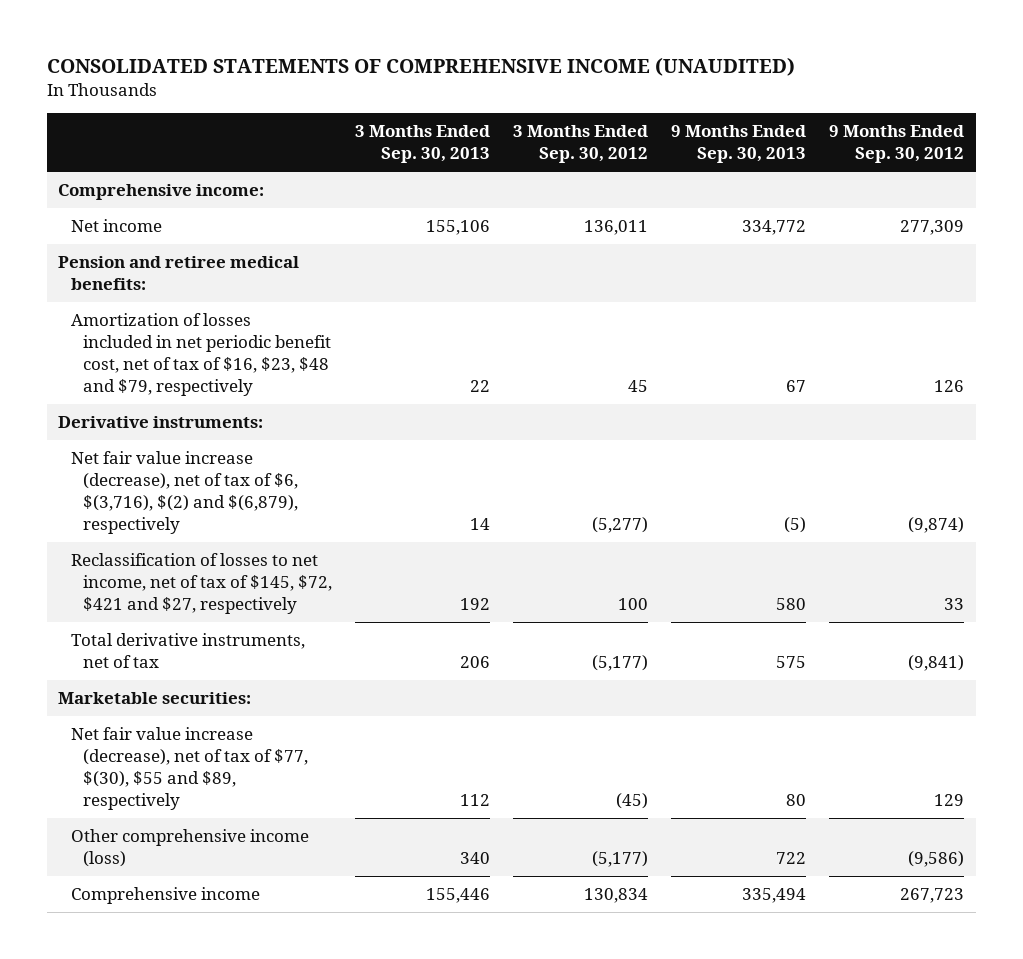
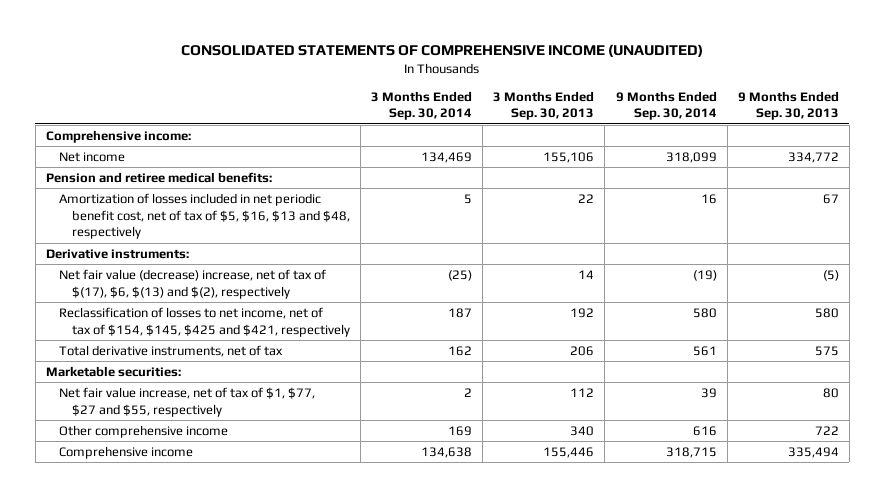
- | 3 Months Ended Sep. 30, 2013 | 3 Months Ended Sep. 30, 2012 | 9 Months Ended Sep. 30, 2013 | 9 Months Ended Sep. 30, 2012
+ | 3 Months Ended Sep. 30, 2014 | 3 Months Ended Sep. 30, 2013 | 9 Months Ended Sep. 30, 2014 | 9 Months Ended Sep. 30, 2013
- Amortization of losses included in net periodic benefit cost, net of tax of $16, $23, $48 and $79, respectively | 22 | 45 | 67 | 126
+ Amortization of losses included in net periodic benefit cost, net of tax of $5, $16, $13 and $48, respectively | 5 | 22 | 16 | 67
- Net fair value increase (decrease), net of tax of $6, $(3,716), $(2) and $(6,879), respectively | 14 | (5,277) | (5) | (9,874)
- Reclassification of losses to net income, net of tax of $145, $72, $421 and $27, respectively | 192 | 100 | 580 | 33
+ Net fair value (decrease) increase, net of tax of $(17), $6, $(13) and $(2), respectively | (25) | 14 | (19) | (5)
+ Reclassification of losses to net income, net of tax of $154, $145, $425 and $421, respectively | 187 | 192 | 580 | 580
- Net fair value increase (decrease), net of tax of $77, $(30), $55 and $89, respectively | 112 | (45) | 80 | 129
- Other comprehensive income (loss) | 340 | (5,177) | 722 | (9,586)
+ Net fair value increase, net of tax of $1, $77, $27 and $55, respectively | 2 | 112 | 39 | 80
+ Other comprehensive income | 169 | 340 | 616 | 722

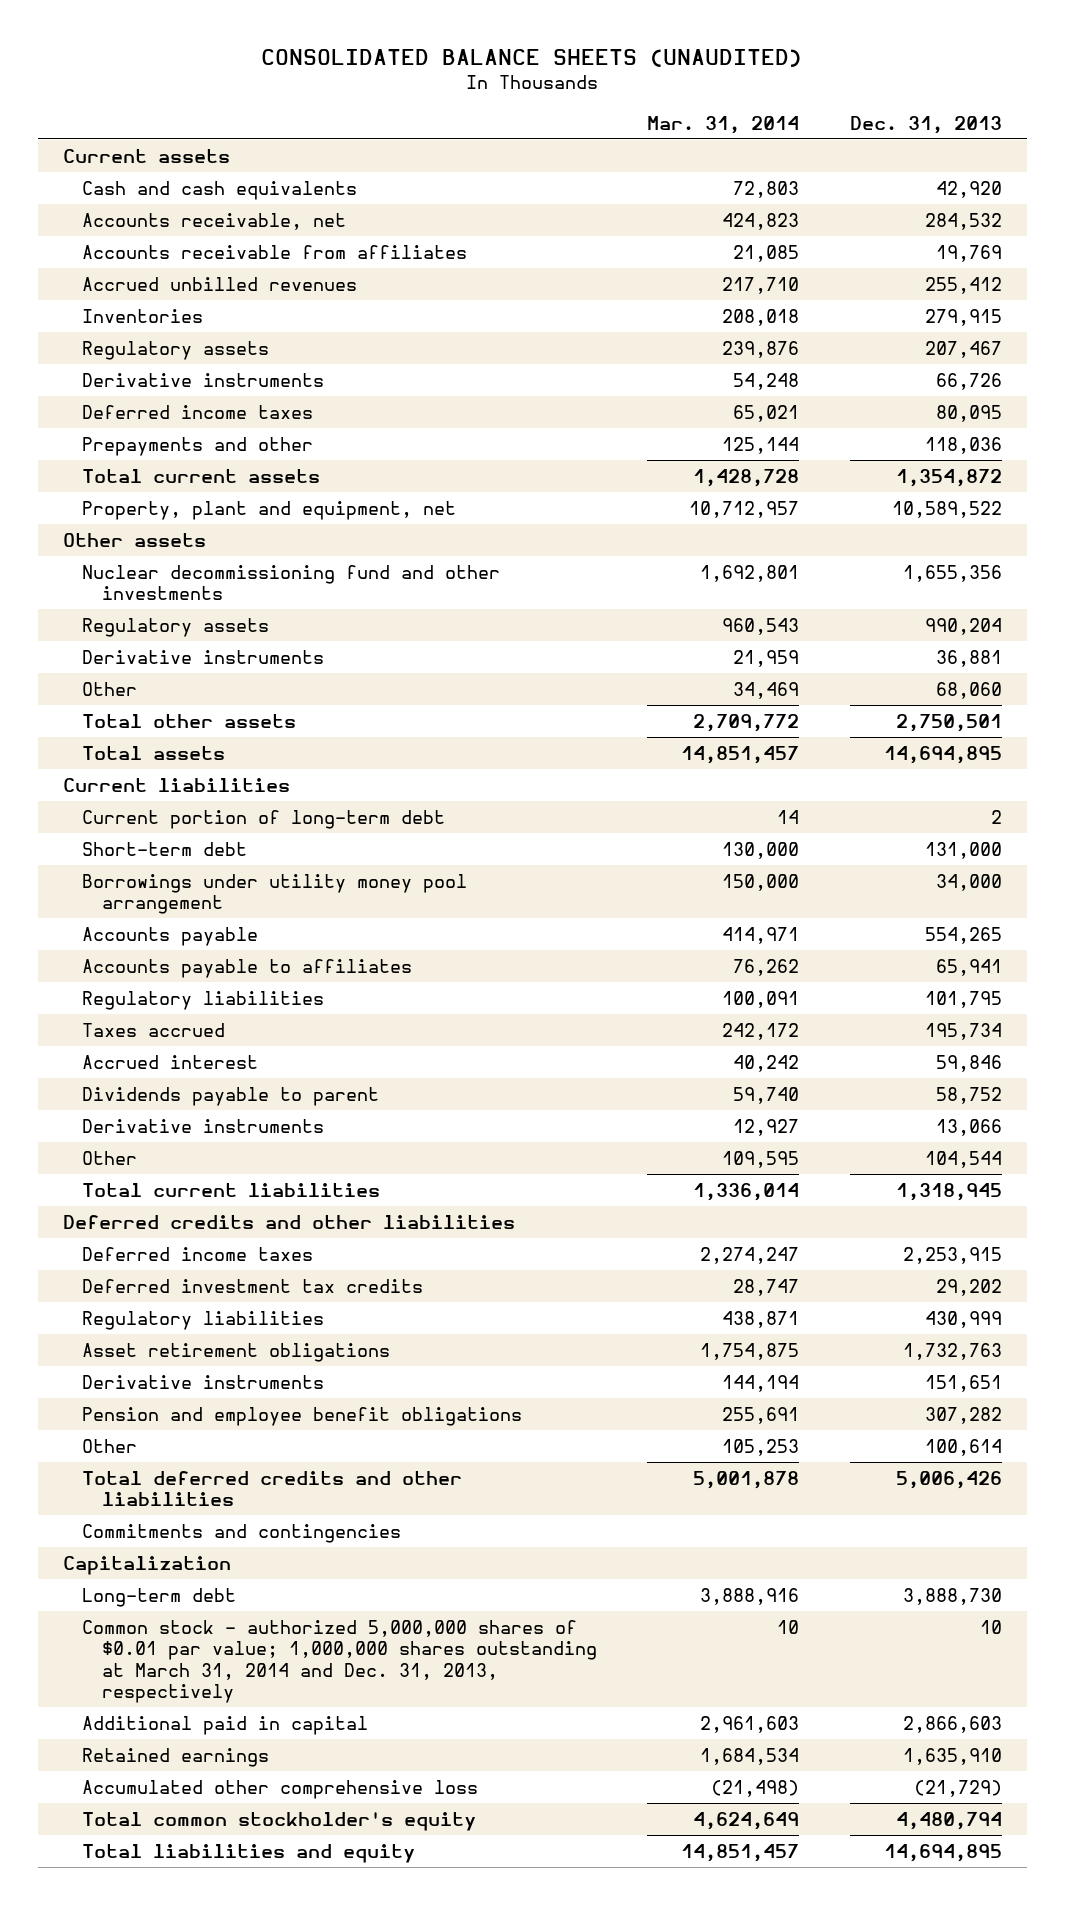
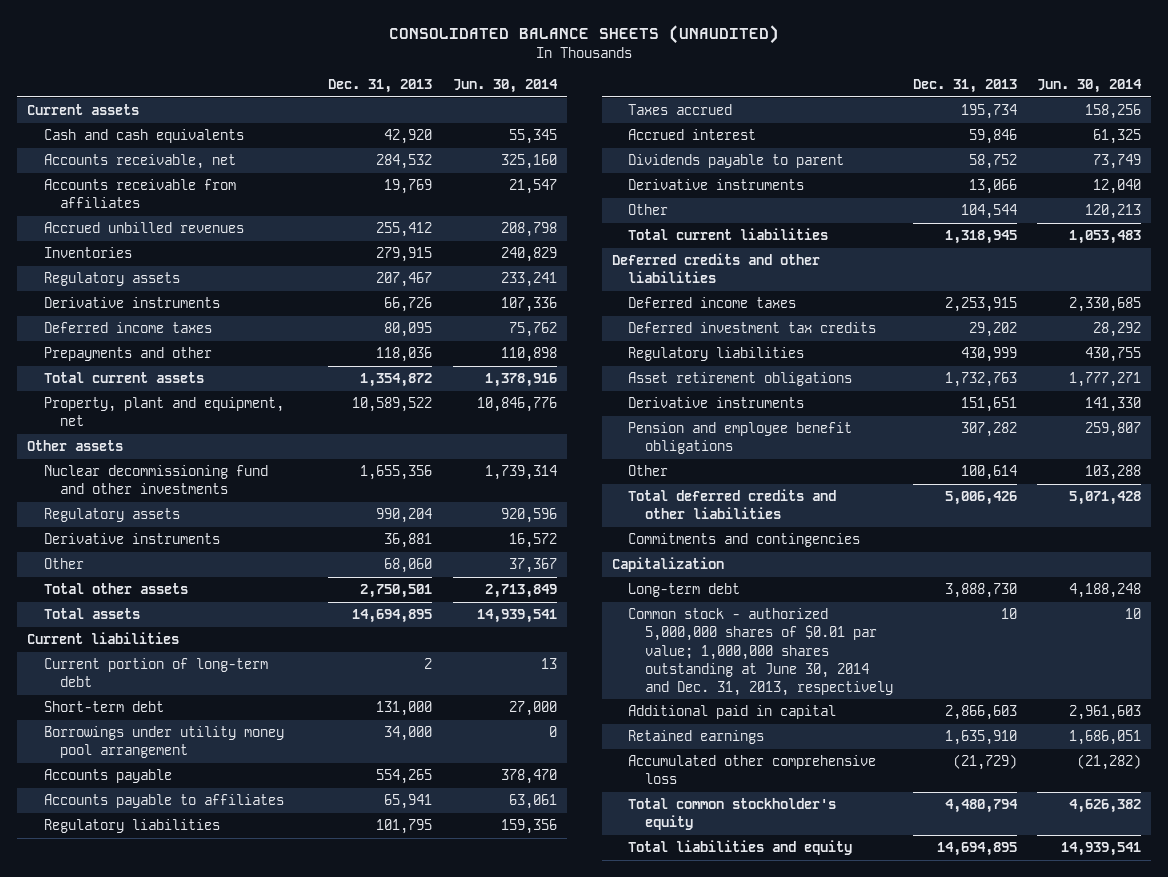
- | Mar. 31, 2014 | Dec. 31, 2013
+ | Dec. 31, 2013 | Jun. 30, 2014
- Common stock - authorized 5,000,000 shares of $0.01 par value; 1,000,000 shares outstanding at March 31, 2014 and Dec. 31, 2013, respectively | 10 | 10
+ Common stock - authorized 5,000,000 shares of $0.01 par value; 1,000,000 shares outstanding at June 30, 2014 and Dec. 31, 2013, respectively | 10 | 10

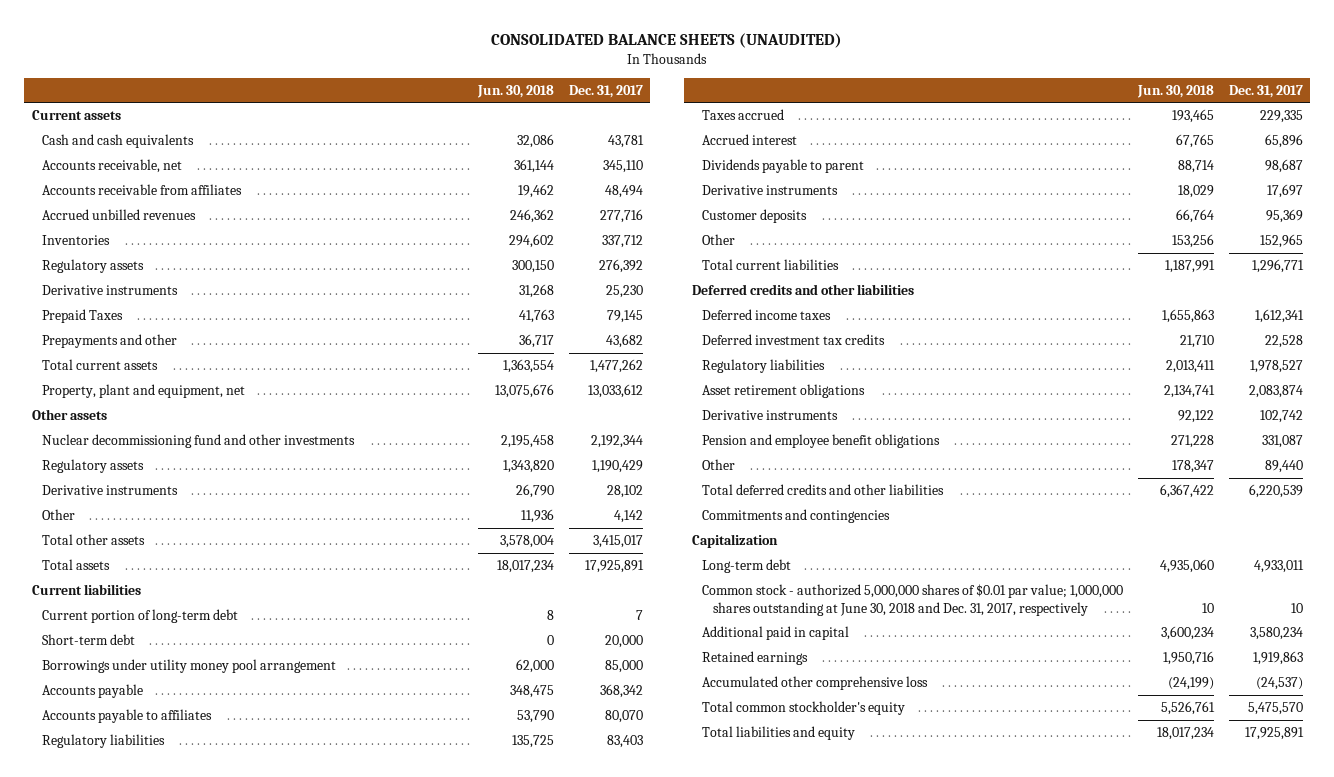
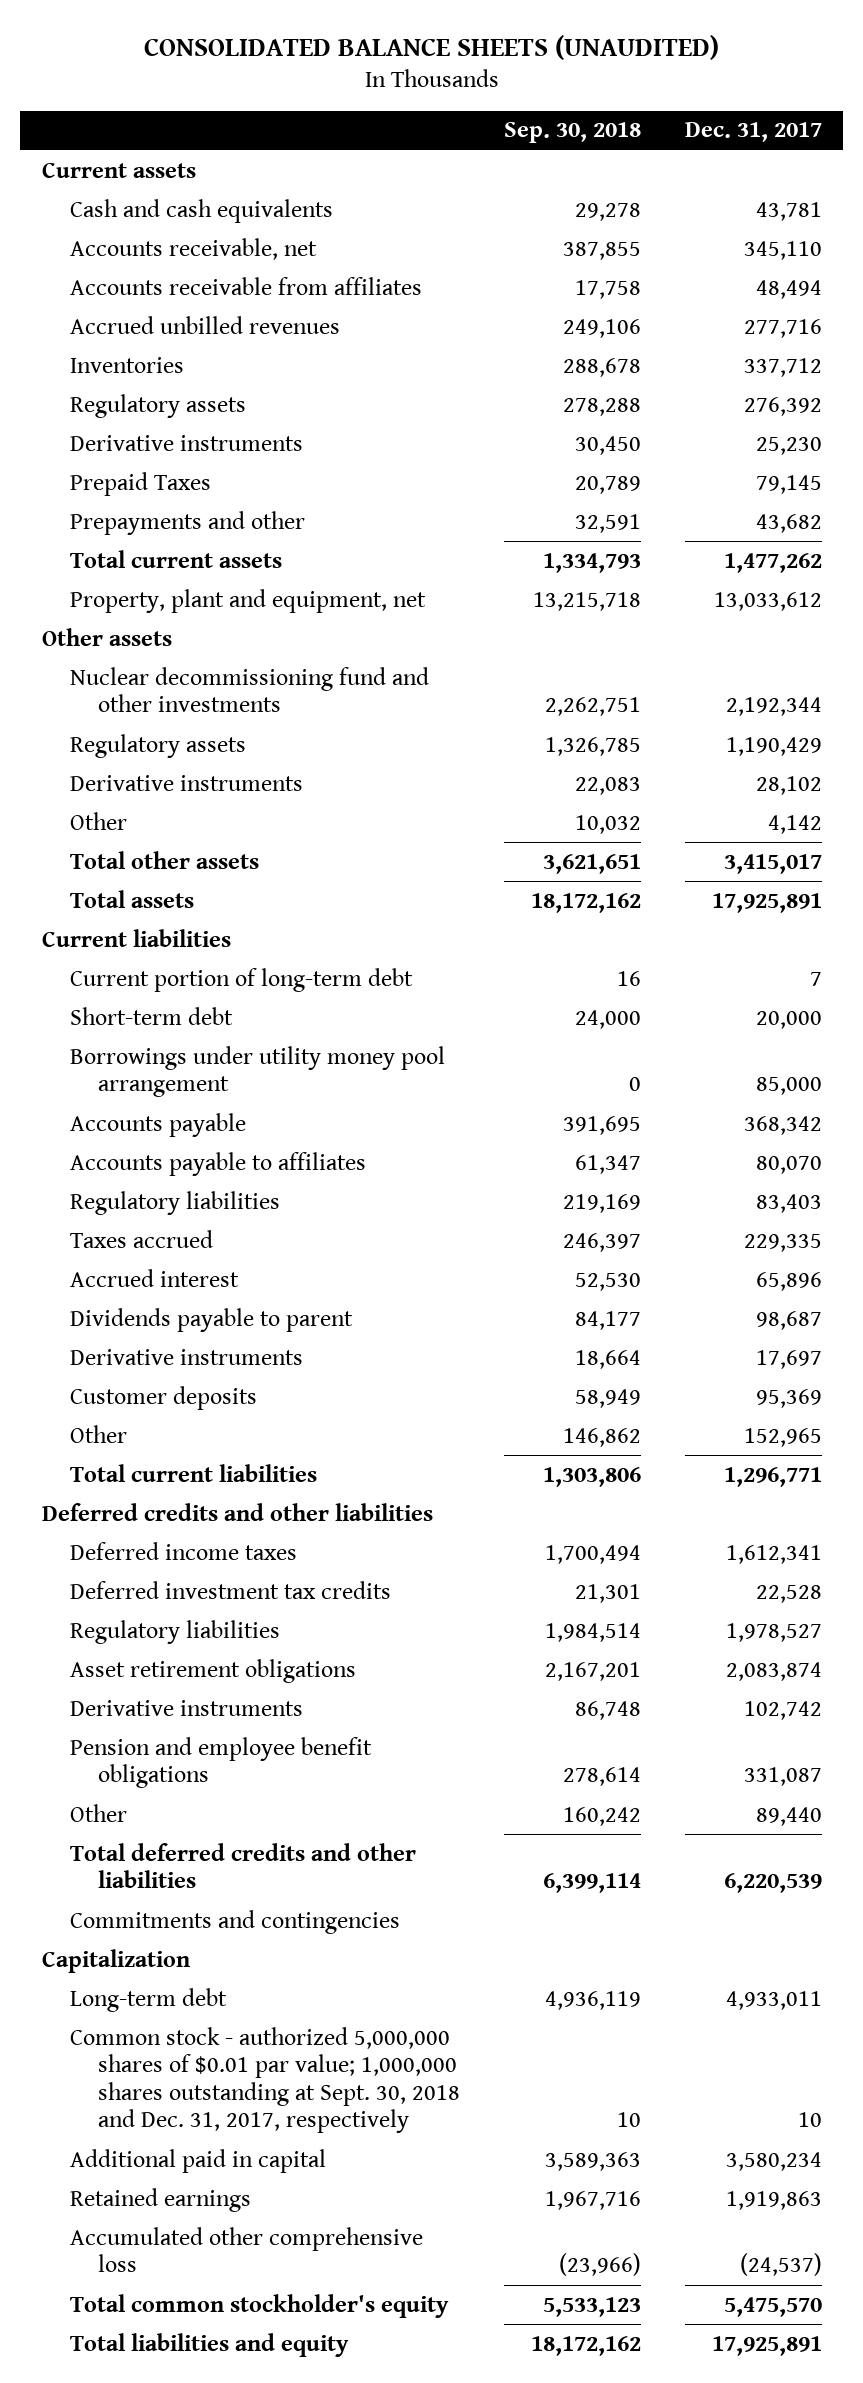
- | Jun. 30, 2018 | Dec. 31, 2017
+ | Sep. 30, 2018 | Dec. 31, 2017
- Common stock - authorized 5,000,000 shares of $0.01 par value; 1,000,000 shares outstanding at June 30, 2018 and Dec. 31, 2017, respectively | 10 | 10
+ Common stock - authorized 5,000,000 shares of $0.01 par value; 1,000,000 shares outstanding at Sept. 30, 2018 and Dec. 31, 2017, respectively | 10 | 10

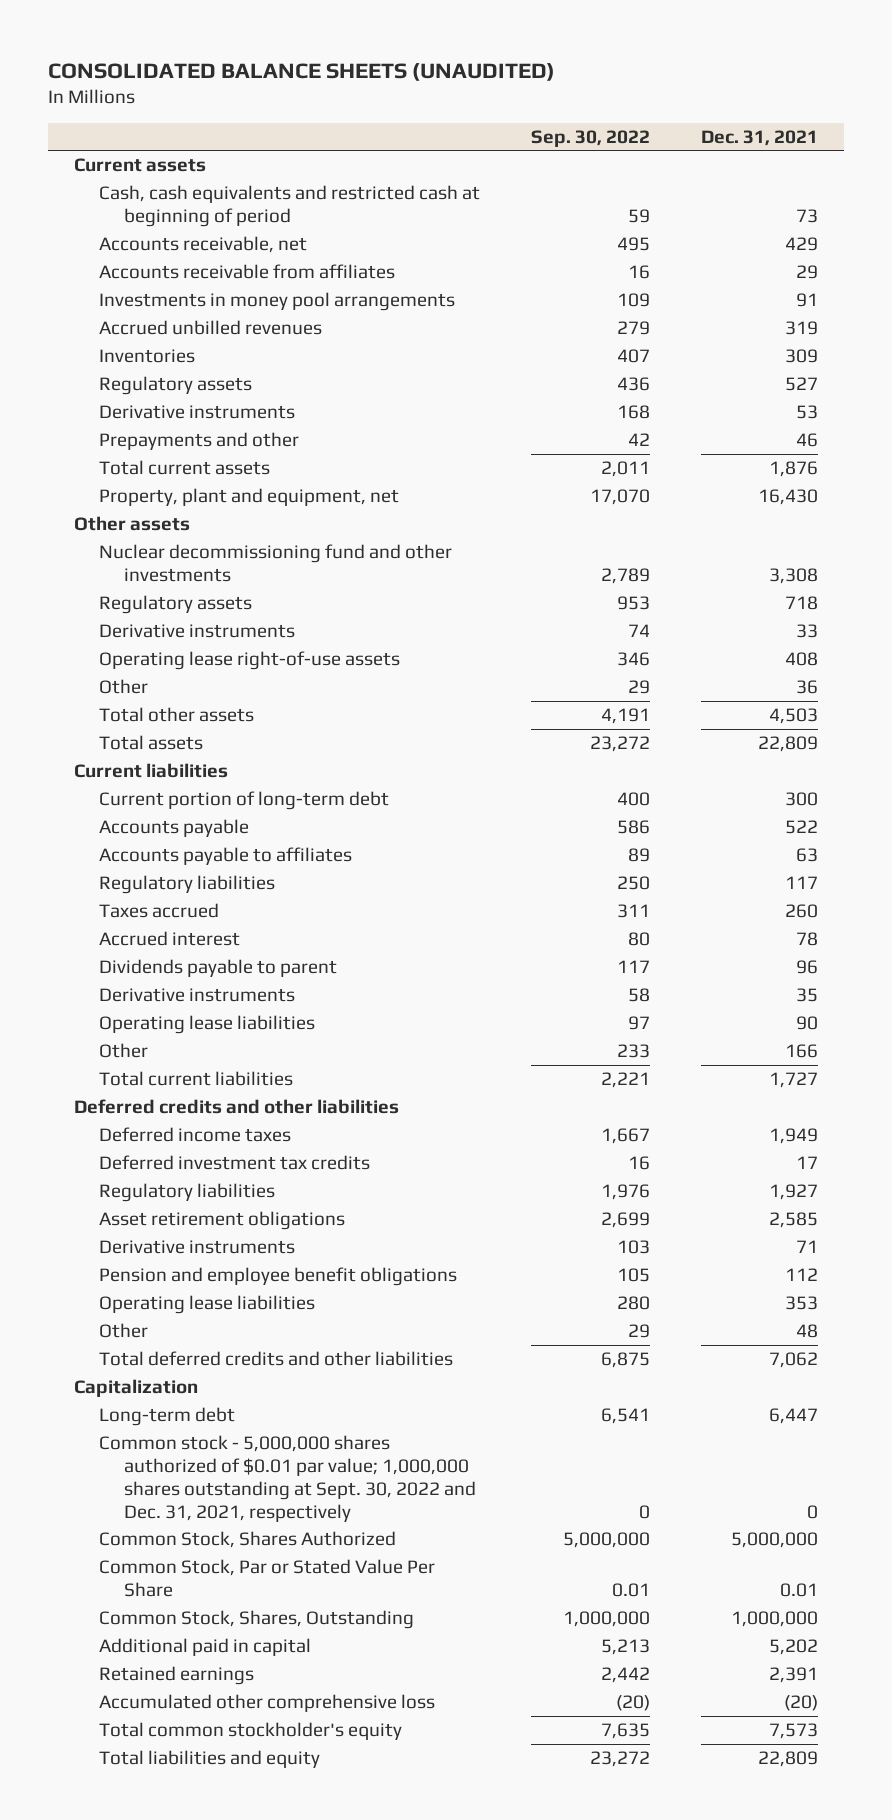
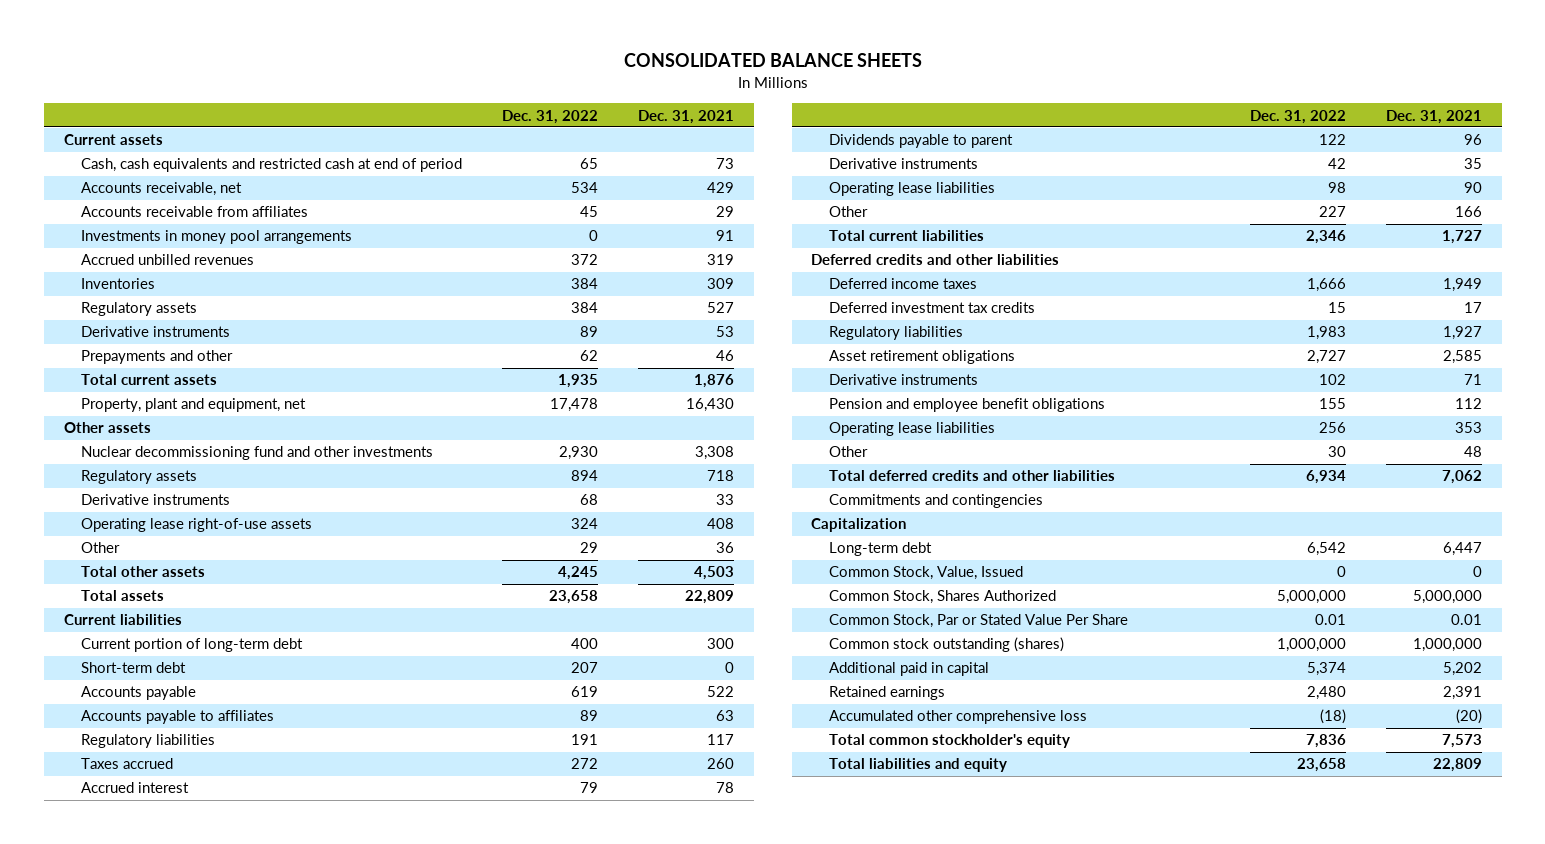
- CONSOLIDATED BALANCE SHEETS (UNAUDITED)
+ CONSOLIDATED BALANCE SHEETS
- | Sep. 30, 2022 | Dec. 31, 2021
+ | Dec. 31, 2022 | Dec. 31, 2021
- Cash, cash equivalents and restricted cash at beginning of period | 59 | 73
+ Cash, cash equivalents and restricted cash at end of period | 65 | 73
+ Short-term debt | 207 | 0
+ Commitments and contingencies
- Common stock - 5,000,000 shares authorized of $0.01 par value; 1,000,000 shares outstanding at Sept. 30, 2022 and Dec. 31, 2021, respectively | 0 | 0
+ Common Stock, Value, Issued | 0 | 0
- Common Stock, Shares, Outstanding | 1,000,000 | 1,000,000
+ Common stock outstanding (shares) | 1,000,000 | 1,000,000

